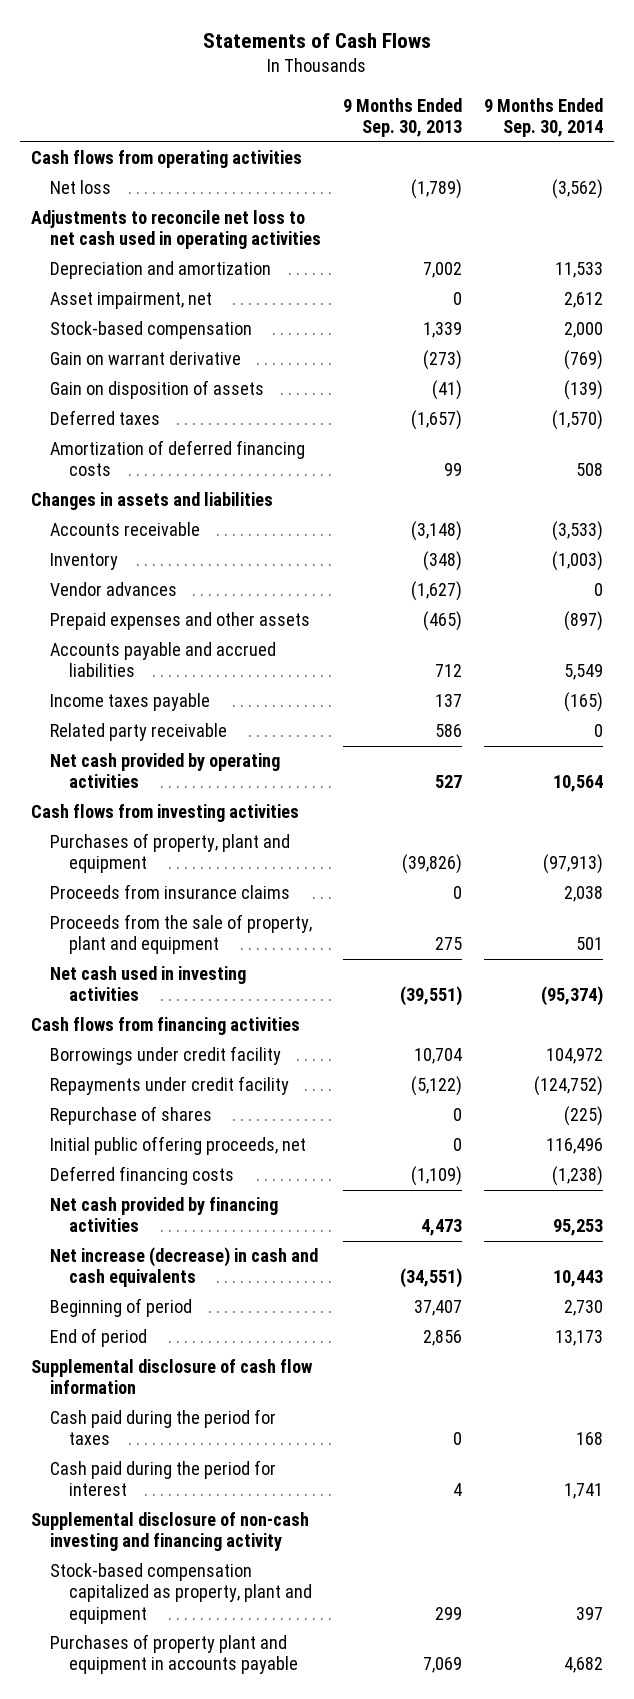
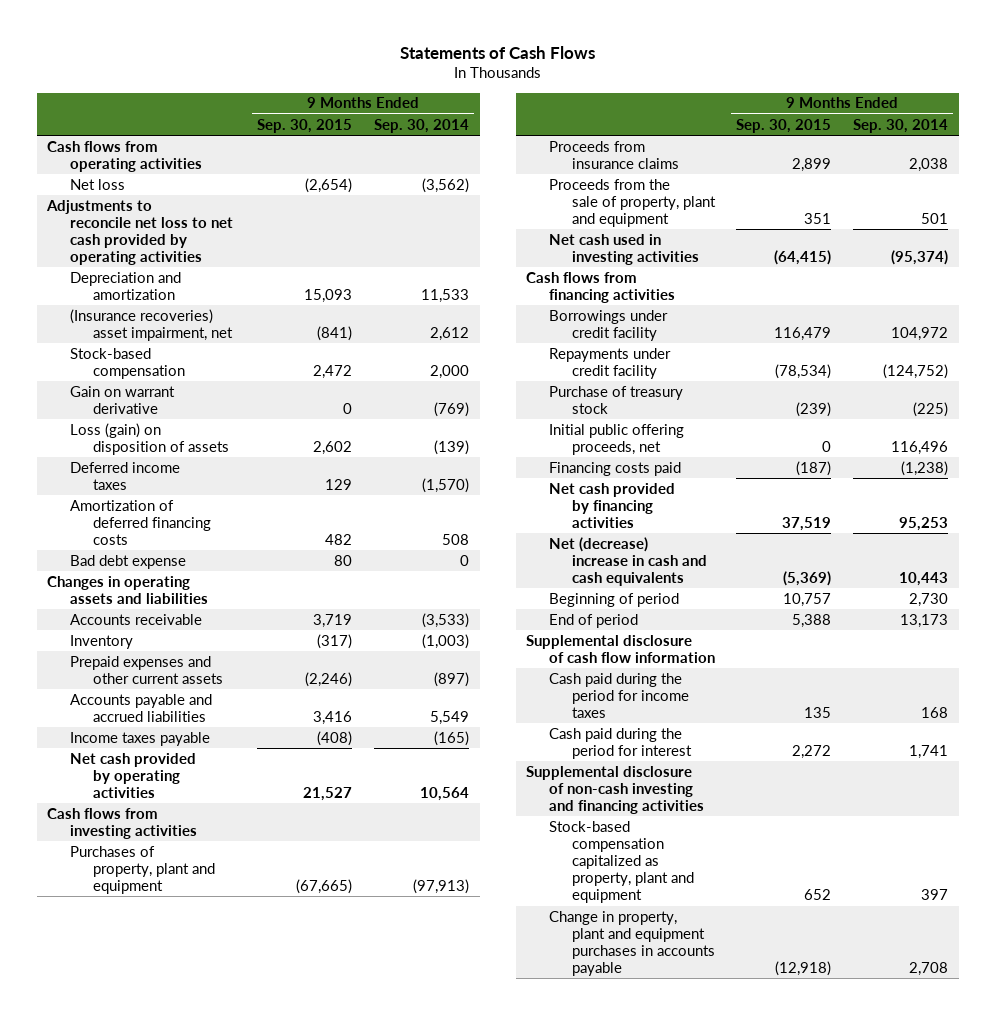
- | 9 Months Ended Sep. 30, 2013 | 9 Months Ended Sep. 30, 2014
+ | 9 Months Ended Sep. 30, 2015 | 9 Months Ended Sep. 30, 2014
- Adjustments to reconcile net loss to net cash used in operating activities
+ Adjustments to reconcile net loss to net cash provided by operating activities
- Asset impairment, net | 0 | 2,612
+ (Insurance recoveries) asset impairment, net | (841) | 2,612
- Gain on disposition of assets | (41) | (139)
- Deferred taxes | (1,657) | (1,570)
+ Loss (gain) on disposition of assets | 2,602 | (139)
+ Deferred income taxes | 129 | (1,570)
- Changes in assets and liabilities
+ Bad debt expense | 80 | 0
+ Changes in operating assets and liabilities
- Vendor advances | (1,627) | 0
- Prepaid expenses and other assets | (465) | (897)
+ Prepaid expenses and other current assets | (2,246) | (897)
- Related party receivable | 586 | 0
- Repurchase of shares | 0 | (225)
+ Purchase of treasury stock | (239) | (225)
- Deferred financing costs | (1,109) | (1,238)
+ Financing costs paid | (187) | (1,238)
- Net increase (decrease) in cash and cash equivalents | (34,551) | 10,443
+ Net (decrease) increase in cash and cash equivalents | (5,369) | 10,443
- Cash paid during the period for taxes | 0 | 168
+ Cash paid during the period for income taxes | 135 | 168
- Supplemental disclosure of non-cash investing and financing activity
+ Supplemental disclosure of non-cash investing and financing activities
- Purchases of property plant and equipment in accounts payable | 7,069 | 4,682
+ Change in property, plant and equipment purchases in accounts payable | (12,918) | 2,708

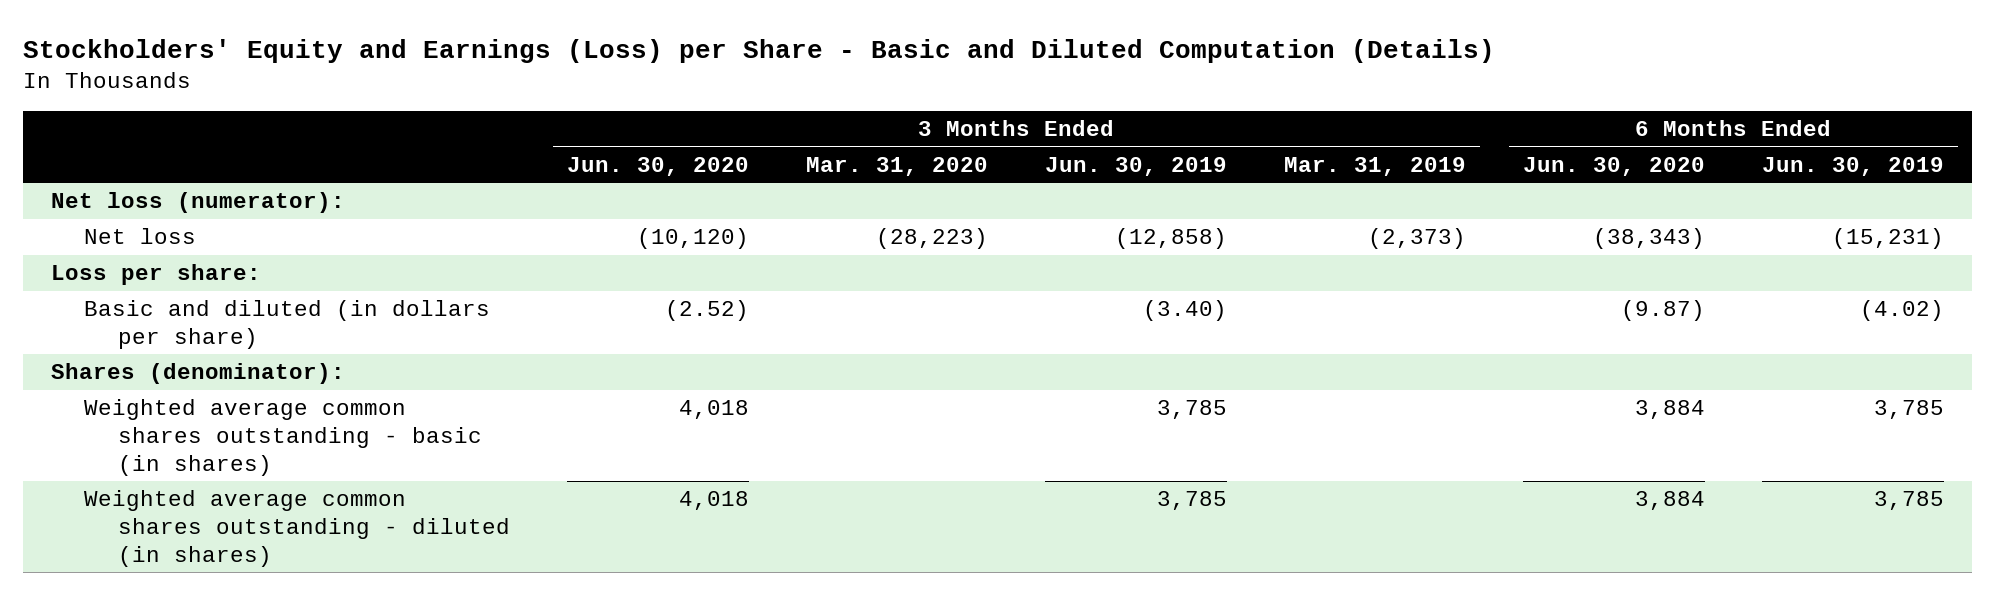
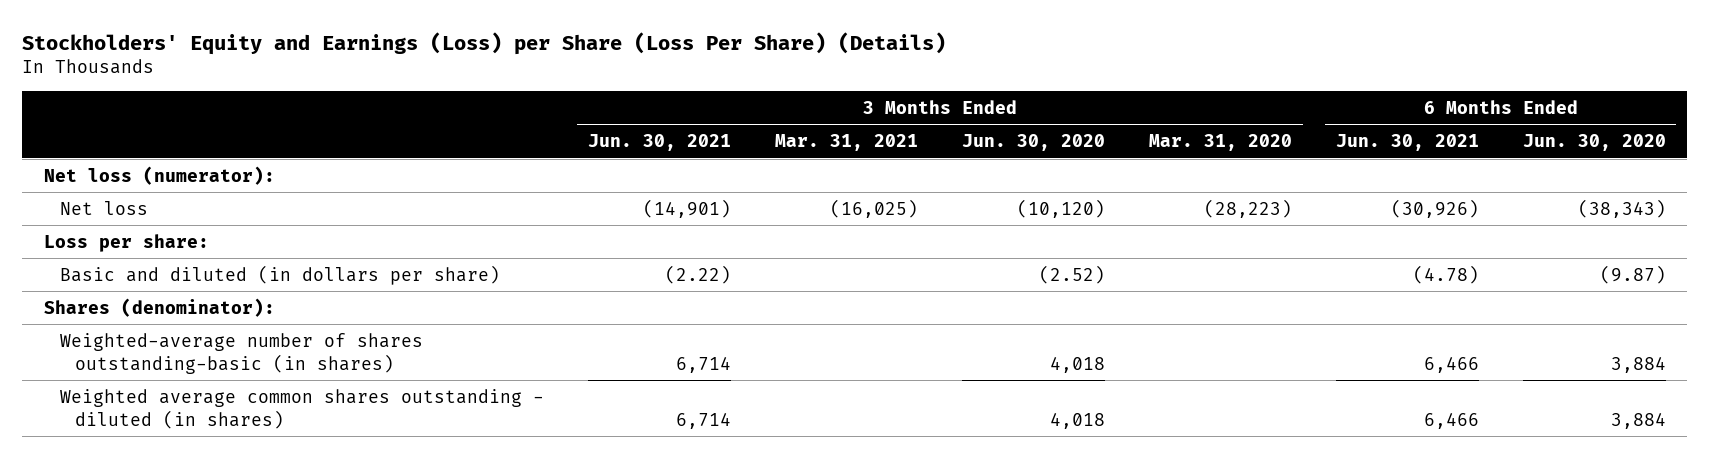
- Stockholders' Equity and Earnings (Loss) per Share - Basic and Diluted Computation (Details)
+ Stockholders' Equity and Earnings (Loss) per Share (Loss Per Share) (Details)
- | 3 Months Ended Jun. 30, 2020 | 3 Months Ended Mar. 31, 2020 | 3 Months Ended Jun. 30, 2019 | 3 Months Ended Mar. 31, 2019 | 6 Months Ended Jun. 30, 2020 | 6 Months Ended Jun. 30, 2019
+ | 3 Months Ended Jun. 30, 2021 | 3 Months Ended Mar. 31, 2021 | 3 Months Ended Jun. 30, 2020 | 3 Months Ended Mar. 31, 2020 | 6 Months Ended Jun. 30, 2021 | 6 Months Ended Jun. 30, 2020
- Weighted average common shares outstanding - basic (in shares) | 4,018 | | 3,785 | | 3,884 | 3,785
+ Weighted-average number of shares outstanding-basic (in shares) | 6,714 | | 4,018 | | 6,466 | 3,884

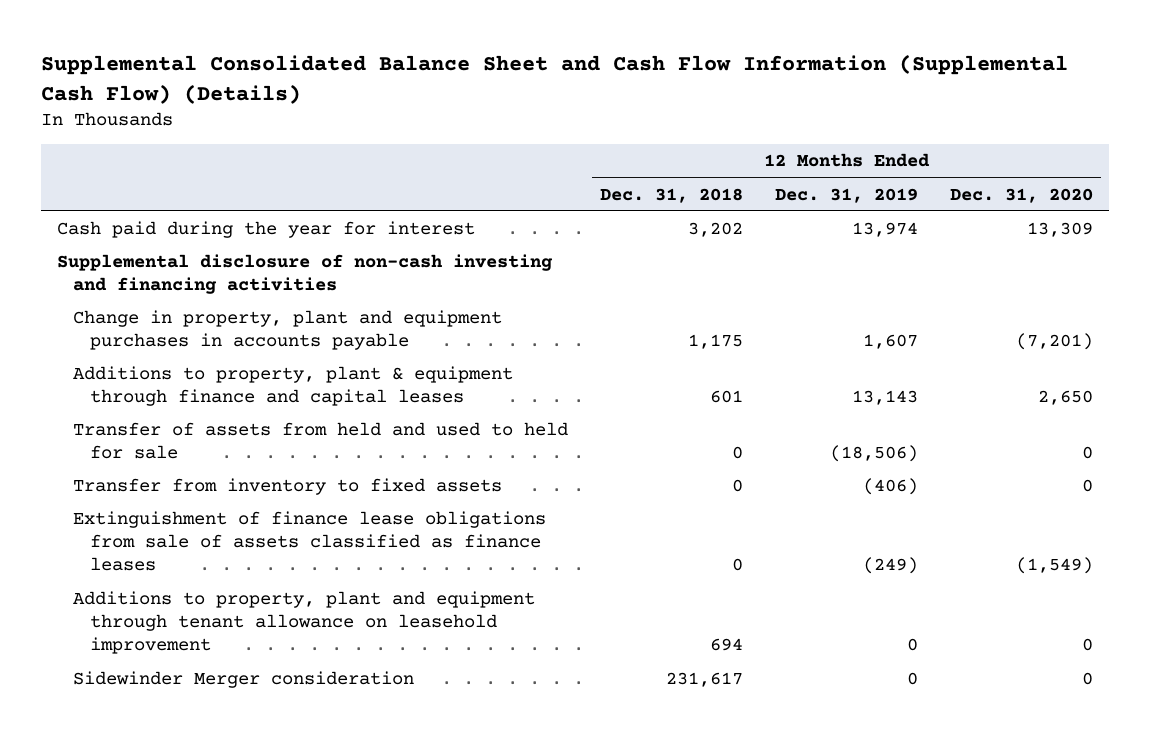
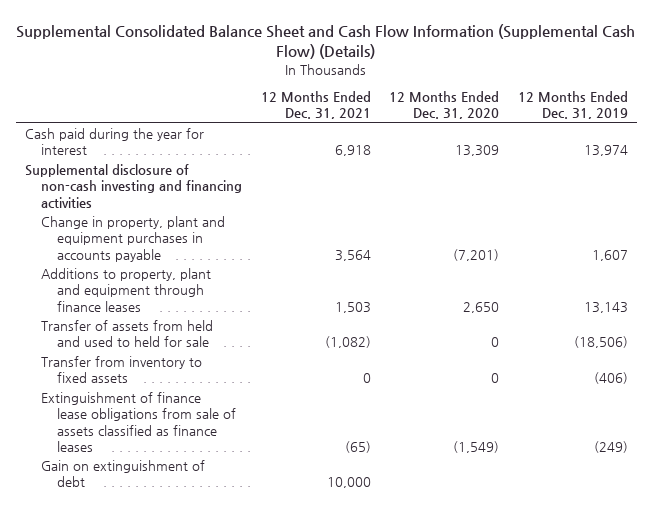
- | 12 Months Ended Dec. 31, 2018 | 12 Months Ended Dec. 31, 2019 | 12 Months Ended Dec. 31, 2020
+ | 12 Months Ended Dec. 31, 2021 | 12 Months Ended Dec. 31, 2020 | 12 Months Ended Dec. 31, 2019
- Additions to property, plant & equipment through finance and capital leases | 601 | 13,143 | 2,650
+ Additions to property, plant and equipment through finance leases | 1,503 | 2,650 | 13,143
- Additions to property, plant and equipment through tenant allowance on leasehold improvement | 694 | 0 | 0
- Sidewinder Merger consideration | 231,617 | 0 | 0
+ Gain on extinguishment of debt | 10,000 | |

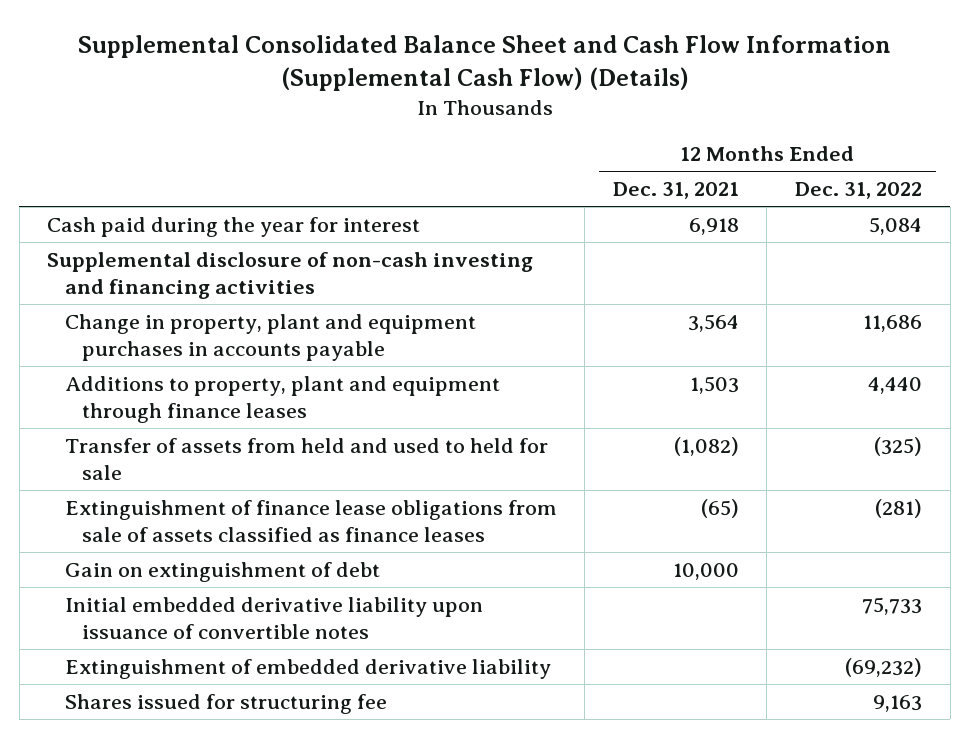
- | 12 Months Ended Dec. 31, 2021 | 12 Months Ended Dec. 31, 2020 | 12 Months Ended Dec. 31, 2019
+ | 12 Months Ended Dec. 31, 2021 | 12 Months Ended Dec. 31, 2022
- Transfer from inventory to fixed assets | 0 | 0 | (406)
+ Initial embedded derivative liability upon issuance of convertible notes | | 75,733
+ Extinguishment of embedded derivative liability | | (69,232)
+ Shares issued for structuring fee | | 9,163

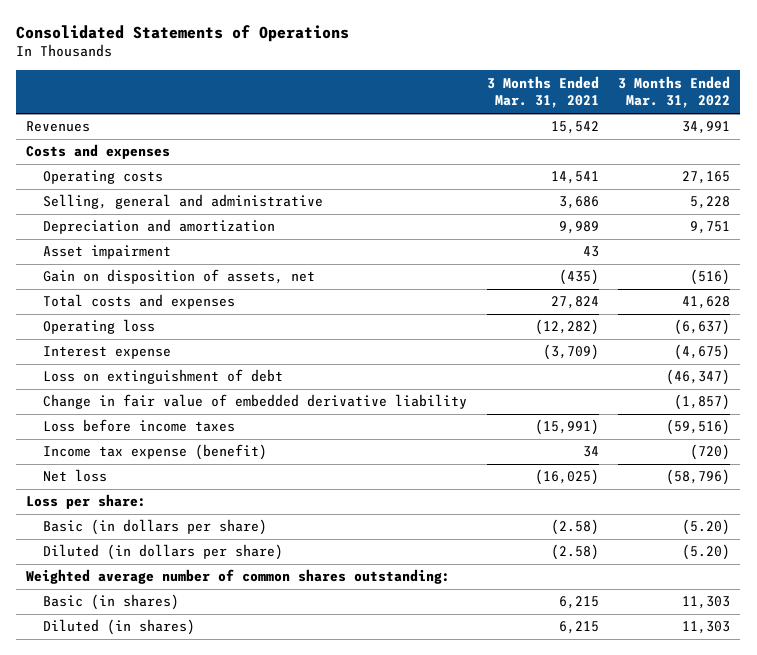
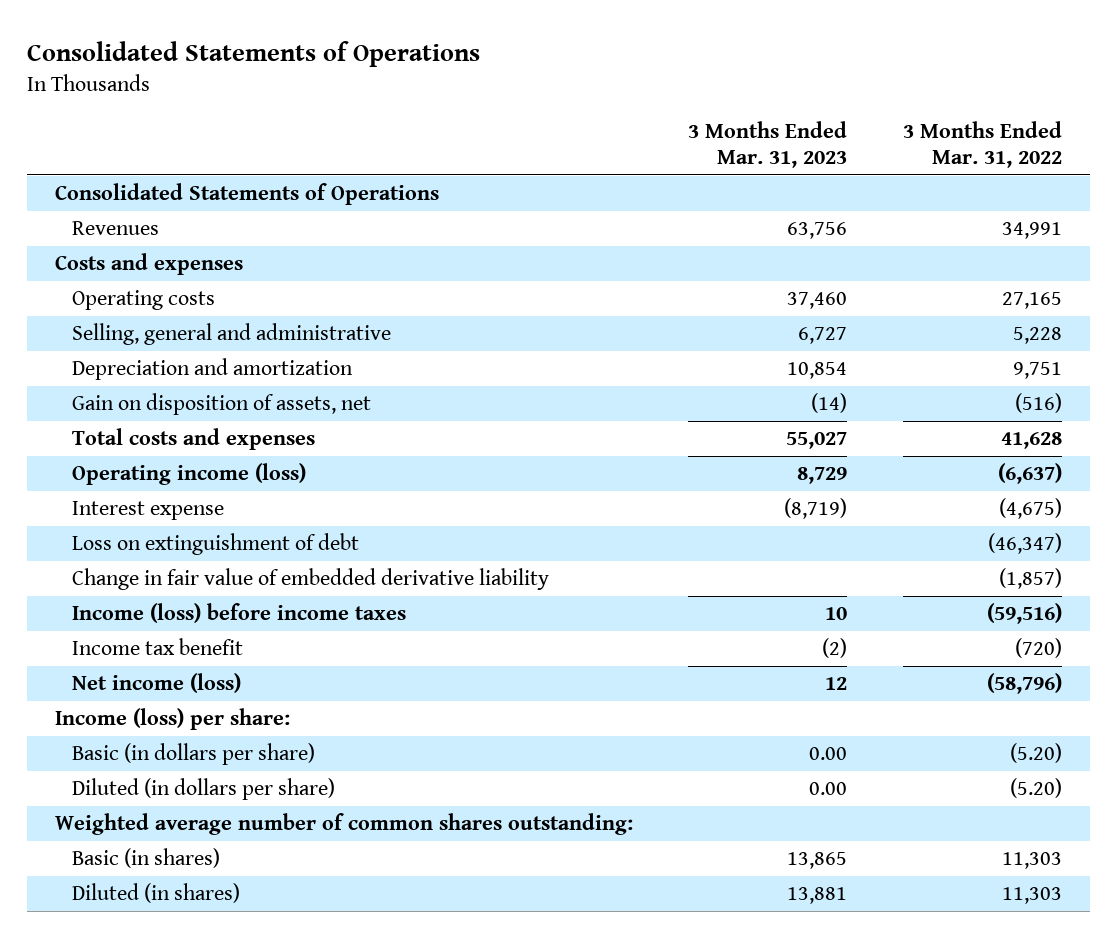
- | 3 Months Ended Mar. 31, 2021 | 3 Months Ended Mar. 31, 2022
+ | 3 Months Ended Mar. 31, 2023 | 3 Months Ended Mar. 31, 2022
+ Consolidated Statements of Operations
- Asset impairment | 43 |
- Operating loss | (12,282) | (6,637)
+ Operating income (loss) | 8,729 | (6,637)
- Loss before income taxes | (15,991) | (59,516)
- Income tax expense (benefit) | 34 | (720)
- Net loss | (16,025) | (58,796)
- Loss per share:
+ Income (loss) before income taxes | 10 | (59,516)
+ Income tax benefit | (2) | (720)
+ Net income (loss) | 12 | (58,796)
+ Income (loss) per share:

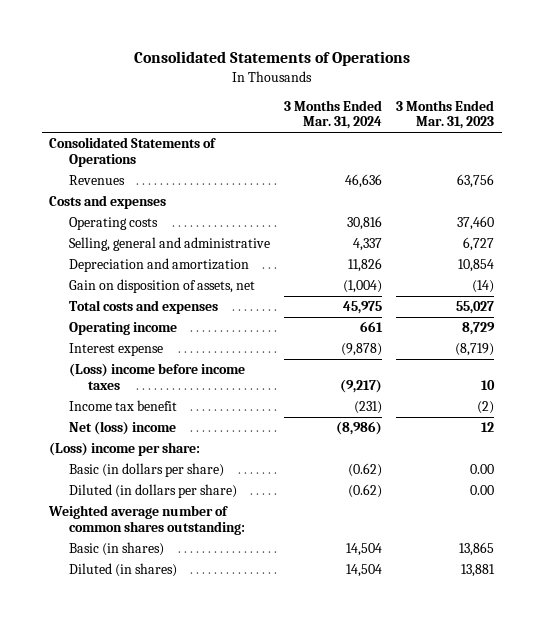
- | 3 Months Ended Mar. 31, 2023 | 3 Months Ended Mar. 31, 2022
+ | 3 Months Ended Mar. 31, 2024 | 3 Months Ended Mar. 31, 2023
- Operating income (loss) | 8,729 | (6,637)
+ Operating income | 661 | 8,729
- Loss on extinguishment of debt | | (46,347)
- Change in fair value of embedded derivative liability | | (1,857)
- Income (loss) before income taxes | 10 | (59,516)
+ (Loss) income before income taxes | (9,217) | 10
- Net income (loss) | 12 | (58,796)
- Income (loss) per share:
+ Net (loss) income | (8,986) | 12
+ (Loss) income per share:

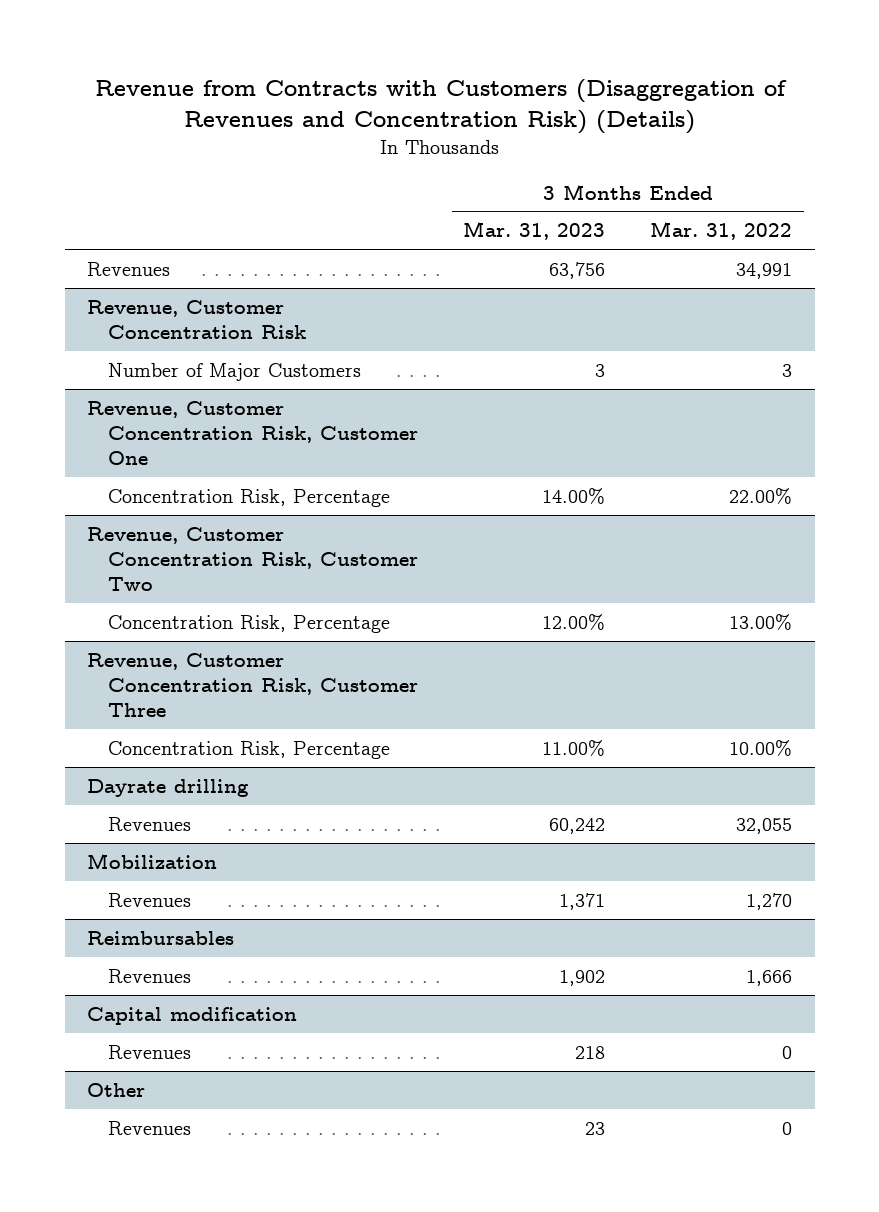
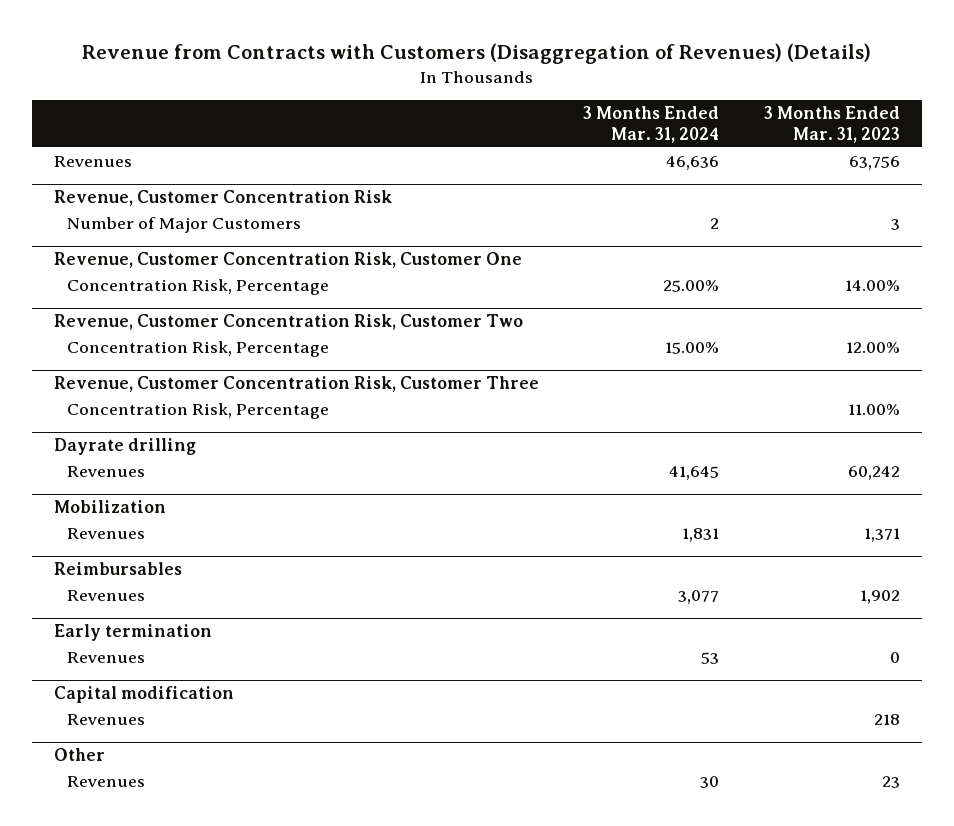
- Revenue from Contracts with Customers (Disaggregation of Revenues and Concentration Risk) (Details)
+ Revenue from Contracts with Customers (Disaggregation of Revenues) (Details)
- | 3 Months Ended Mar. 31, 2023 | 3 Months Ended Mar. 31, 2022
+ | 3 Months Ended Mar. 31, 2024 | 3 Months Ended Mar. 31, 2023
+ Early termination
+ Revenues | 53 | 0

